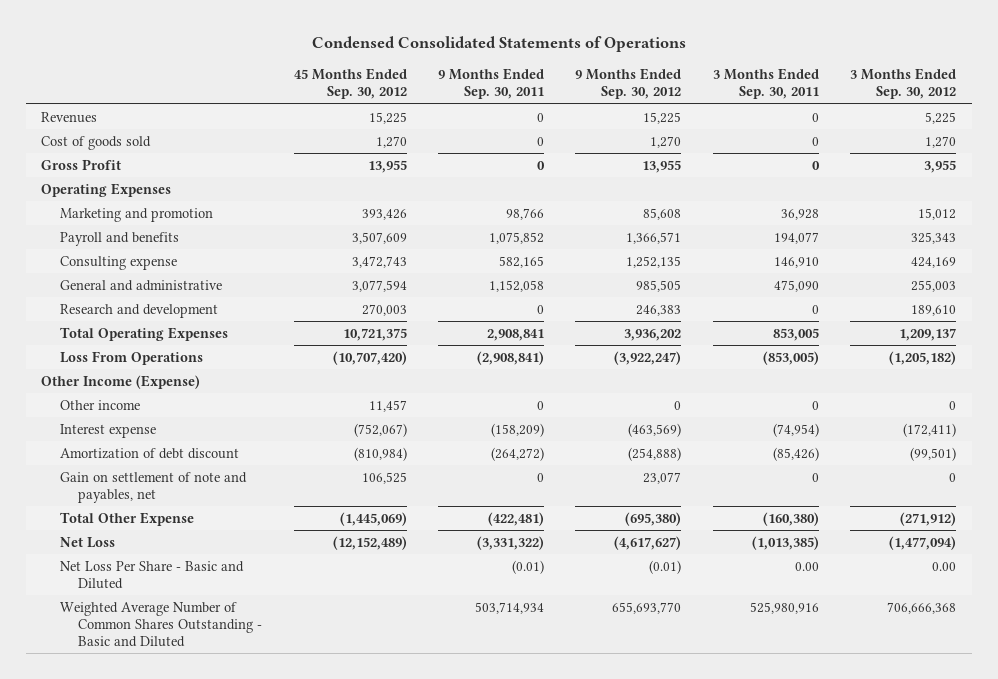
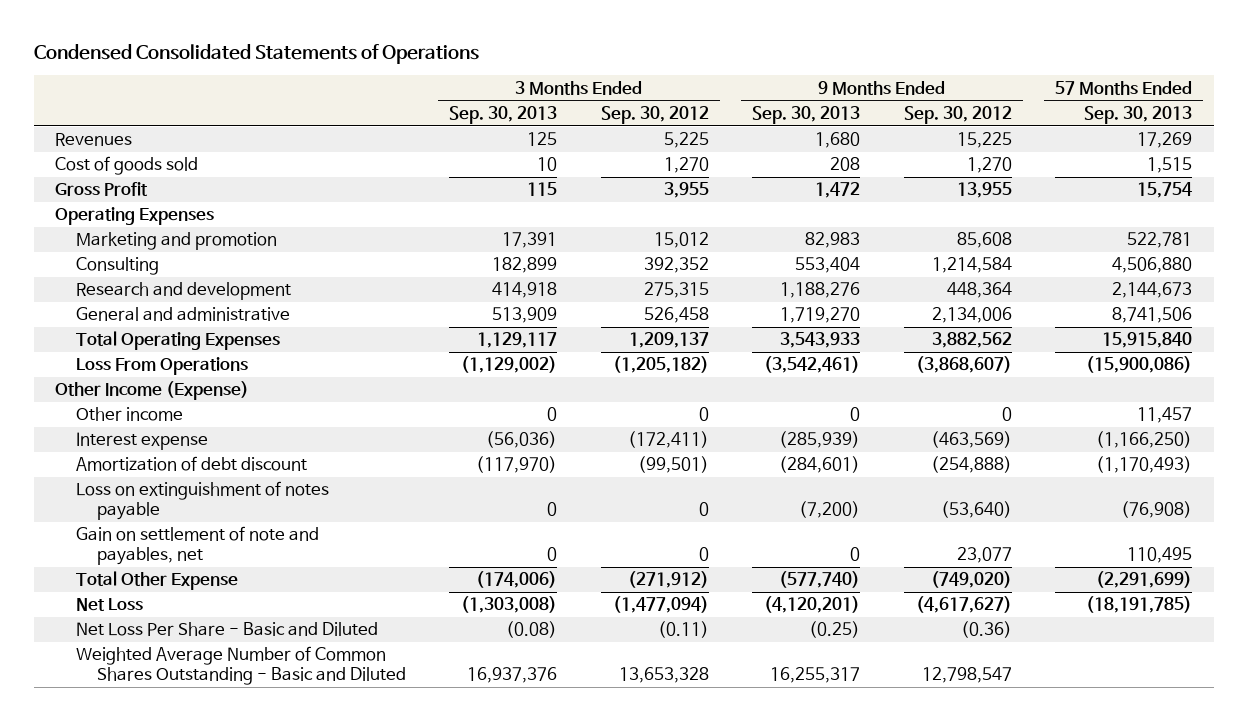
- | 45 Months Ended Sep. 30, 2012 | 9 Months Ended Sep. 30, 2011 | 9 Months Ended Sep. 30, 2012 | 3 Months Ended Sep. 30, 2011 | 3 Months Ended Sep. 30, 2012
+ | 3 Months Ended Sep. 30, 2013 | 3 Months Ended Sep. 30, 2012 | 9 Months Ended Sep. 30, 2013 | 9 Months Ended Sep. 30, 2012 | 57 Months Ended Sep. 30, 2013
- Payroll and benefits | 3,507,609 | 1,075,852 | 1,366,571 | 194,077 | 325,343
- Consulting expense | 3,472,743 | 582,165 | 1,252,135 | 146,910 | 424,169
- General and administrative | 3,077,594 | 1,152,058 | 985,505 | 475,090 | 255,003
- Research and development | 270,003 | 0 | 246,383 | 0 | 189,610
- Total Operating Expenses | 10,721,375 | 2,908,841 | 3,936,202 | 853,005 | 1,209,137
- Loss From Operations | (10,707,420) | (2,908,841) | (3,922,247) | (853,005) | (1,205,182)
+ Consulting | 182,899 | 392,352 | 553,404 | 1,214,584 | 4,506,880
+ Research and development | 414,918 | 275,315 | 1,188,276 | 448,364 | 2,144,673
+ General and administrative | 513,909 | 526,458 | 1,719,270 | 2,134,006 | 8,741,506
+ Total Operating Expenses | 1,129,117 | 1,209,137 | 3,543,933 | 3,882,562 | 15,915,840
+ Loss From Operations | (1,129,002) | (1,205,182) | (3,542,461) | (3,868,607) | (15,900,086)
+ Loss on extinguishment of notes payable | 0 | 0 | (7,200) | (53,640) | (76,908)
- Total Other Expense | (1,445,069) | (422,481) | (695,380) | (160,380) | (271,912)
+ Total Other Expense | (174,006) | (271,912) | (577,740) | (749,020) | (2,291,699)
- Net Loss Per Share - Basic and Diluted | | (0.01) | (0.01) | 0.00 | 0.00
- Weighted Average Number of Common Shares Outstanding - Basic and Diluted | | 503,714,934 | 655,693,770 | 525,980,916 | 706,666,368
+ Net Loss Per Share - Basic and Diluted | (0.08) | (0.11) | (0.25) | (0.36) |
+ Weighted Average Number of Common Shares Outstanding - Basic and Diluted | 16,937,376 | 13,653,328 | 16,255,317 | 12,798,547 |

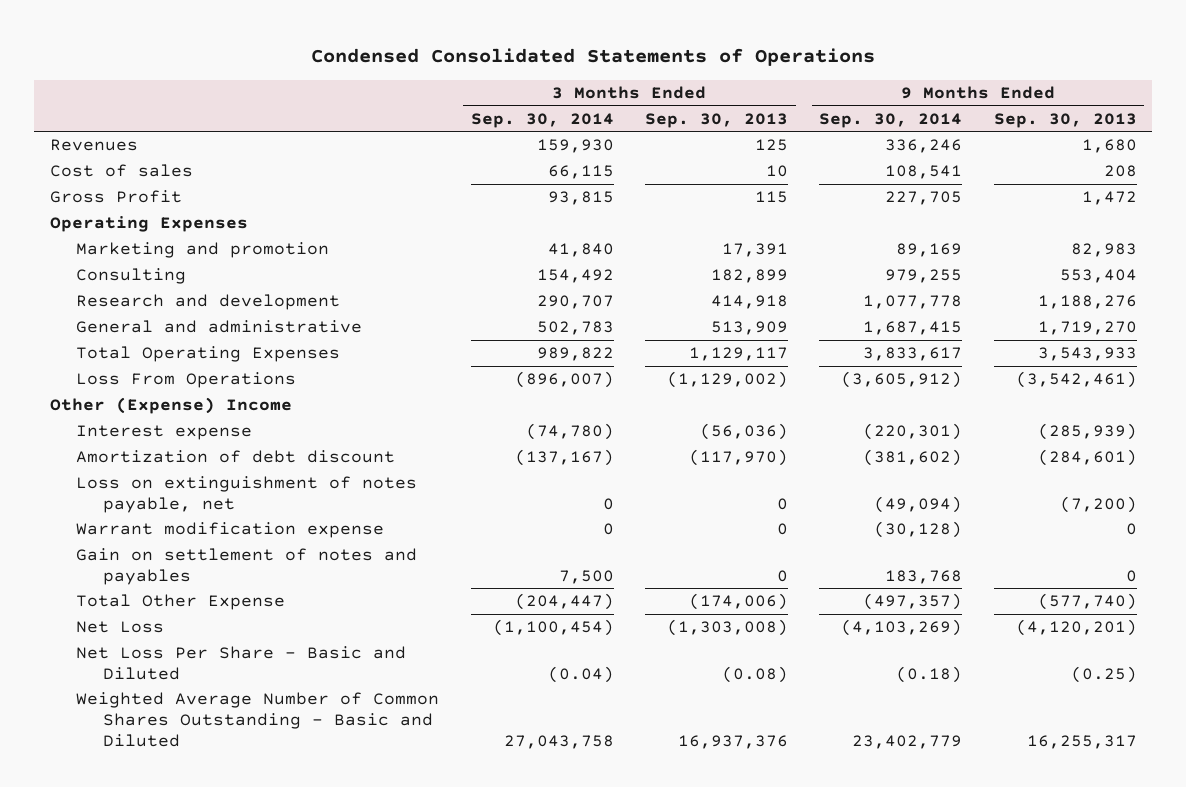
- | 3 Months Ended Sep. 30, 2013 | 3 Months Ended Sep. 30, 2012 | 9 Months Ended Sep. 30, 2013 | 9 Months Ended Sep. 30, 2012 | 57 Months Ended Sep. 30, 2013
+ | 3 Months Ended Sep. 30, 2014 | 3 Months Ended Sep. 30, 2013 | 9 Months Ended Sep. 30, 2014 | 9 Months Ended Sep. 30, 2013
- Cost of goods sold | 10 | 1,270 | 208 | 1,270 | 1,515
+ Cost of sales | 66,115 | 10 | 108,541 | 208
- Other Income (Expense)
- Other income | 0 | 0 | 0 | 0 | 11,457
+ Other (Expense) Income
- Loss on extinguishment of notes payable | 0 | 0 | (7,200) | (53,640) | (76,908)
- Gain on settlement of note and payables, net | 0 | 0 | 0 | 23,077 | 110,495
+ Loss on extinguishment of notes payable, net | 0 | 0 | (49,094) | (7,200)
+ Warrant modification expense | 0 | 0 | (30,128) | 0
+ Gain on settlement of notes and payables | 7,500 | 0 | 183,768 | 0

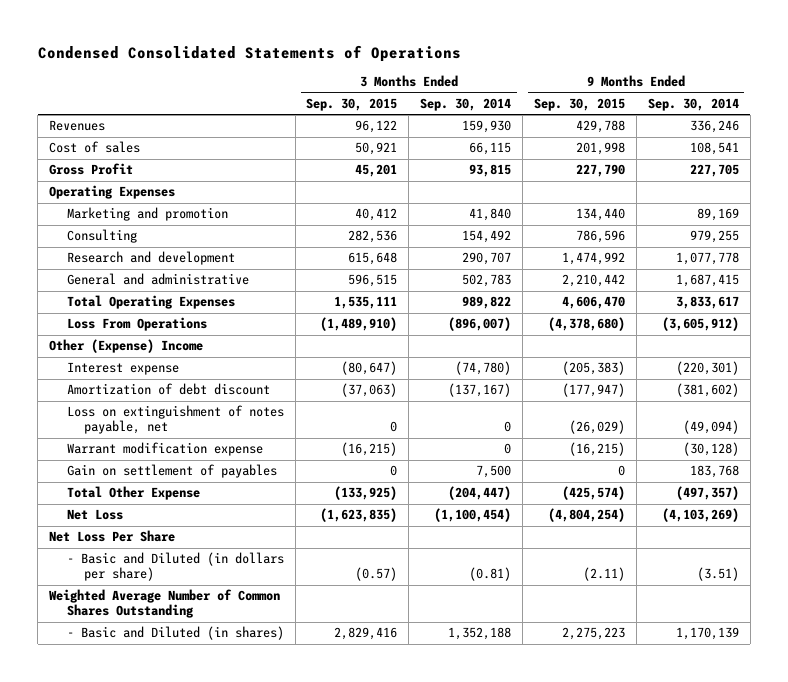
- | 3 Months Ended Sep. 30, 2014 | 3 Months Ended Sep. 30, 2013 | 9 Months Ended Sep. 30, 2014 | 9 Months Ended Sep. 30, 2013
+ | 3 Months Ended Sep. 30, 2015 | 3 Months Ended Sep. 30, 2014 | 9 Months Ended Sep. 30, 2015 | 9 Months Ended Sep. 30, 2014
- Gain on settlement of notes and payables | 7,500 | 0 | 183,768 | 0
+ Gain on settlement of payables | 0 | 7,500 | 0 | 183,768
- Net Loss Per Share - Basic and Diluted | (0.04) | (0.08) | (0.18) | (0.25)
- Weighted Average Number of Common Shares Outstanding - Basic and Diluted | 27,043,758 | 16,937,376 | 23,402,779 | 16,255,317
+ Net Loss Per Share
+ - Basic and Diluted (in dollars per share) | (0.57) | (0.81) | (2.11) | (3.51)
+ Weighted Average Number of Common Shares Outstanding
+ - Basic and Diluted (in shares) | 2,829,416 | 1,352,188 | 2,275,223 | 1,170,139

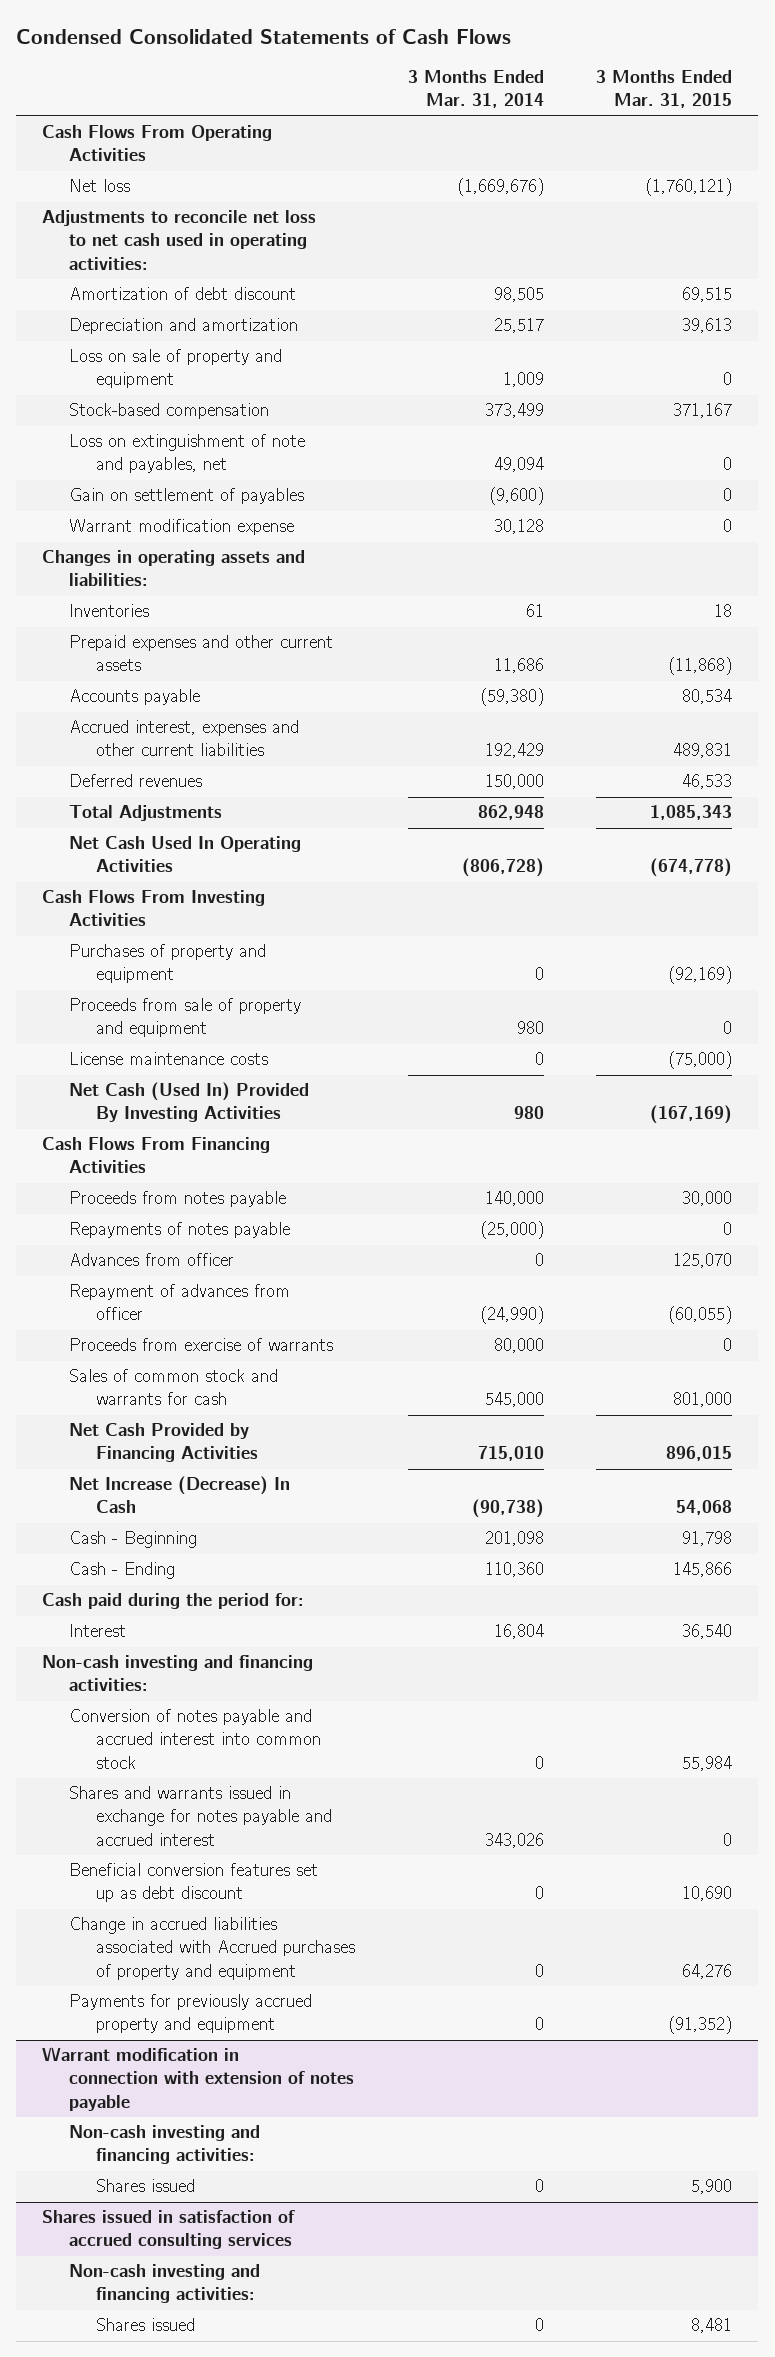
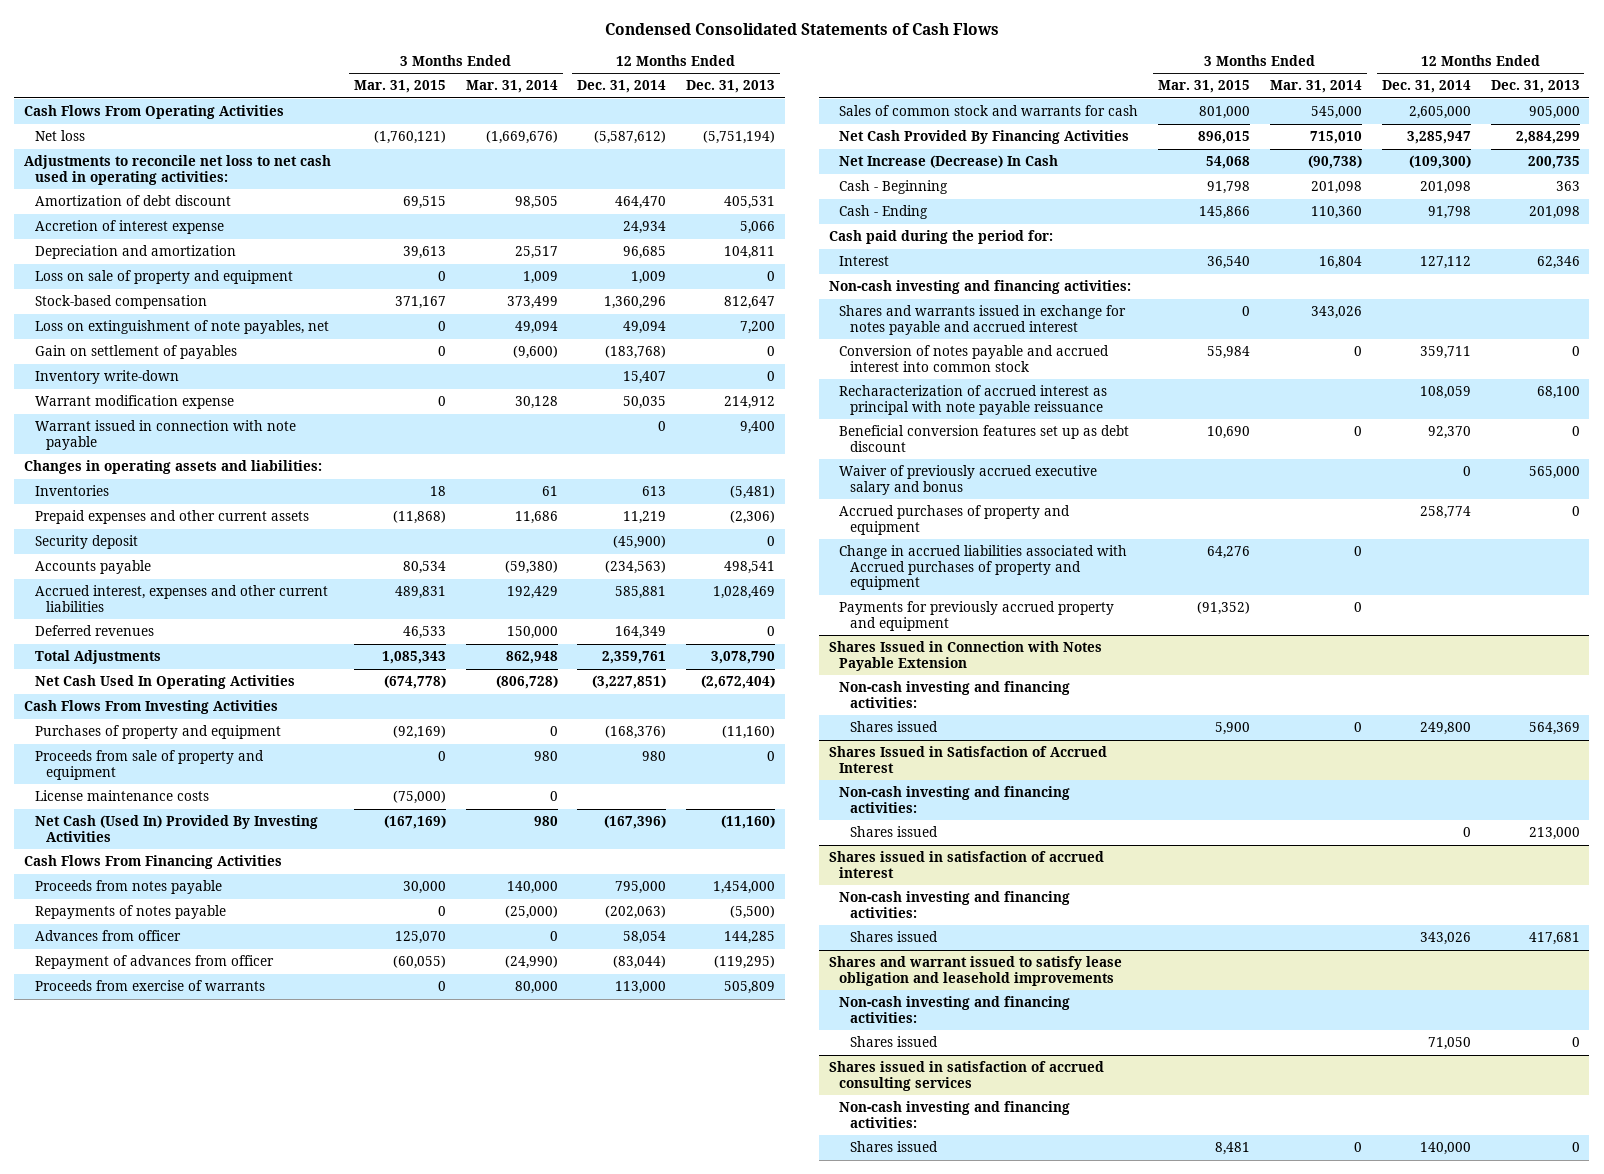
- | 3 Months Ended Mar. 31, 2014 | 3 Months Ended Mar. 31, 2015
+ | 3 Months Ended Mar. 31, 2015 | 3 Months Ended Mar. 31, 2014 | 12 Months Ended Dec. 31, 2014 | 12 Months Ended Dec. 31, 2013
+ Accretion of interest expense | | | 24,934 | 5,066
- Loss on extinguishment of note and payables, net | 49,094 | 0
+ Loss on extinguishment of note payables, net | 0 | 49,094 | 49,094 | 7,200
+ Inventory write-down | | | 15,407 | 0
+ Warrant issued in connection with note payable | | | 0 | 9,400
+ Security deposit | | | (45,900) | 0
- Net Cash Provided by Financing Activities | 715,010 | 896,015
+ Net Cash Provided By Financing Activities | 896,015 | 715,010 | 3,285,947 | 2,884,299
moved down: Conversion of notes payable and accrued interest into common stock | 55,984 | 0 | 359,711 | 0
+ Recharacterization of accrued interest as principal with note payable reissuance | | | 108,059 | 68,100
+ Waiver of previously accrued executive salary and bonus | | | 0 | 565,000
+ Accrued purchases of property and equipment | | | 258,774 | 0
- Warrant modification in connection with extension of notes payable
+ Shares Issued in Connection with Notes Payable Extension
+ Shares Issued in Satisfaction of Accrued Interest
+ Non-cash investing and financing activities:
+ Shares issued | | | 0 | 213,000
+ Shares issued in satisfaction of accrued interest
+ Non-cash investing and financing activities:
+ Shares issued | | | 343,026 | 417,681
+ Shares and warrant issued to satisfy lease obligation and leasehold improvements
+ Non-cash investing and financing activities:
+ Shares issued | | | 71,050 | 0

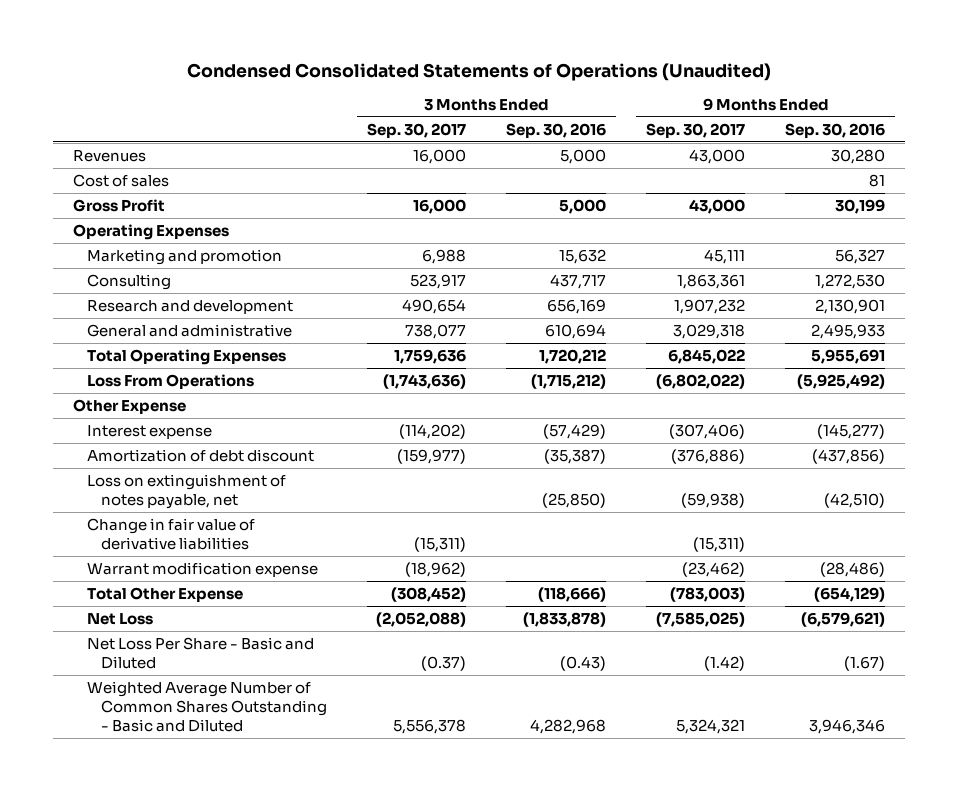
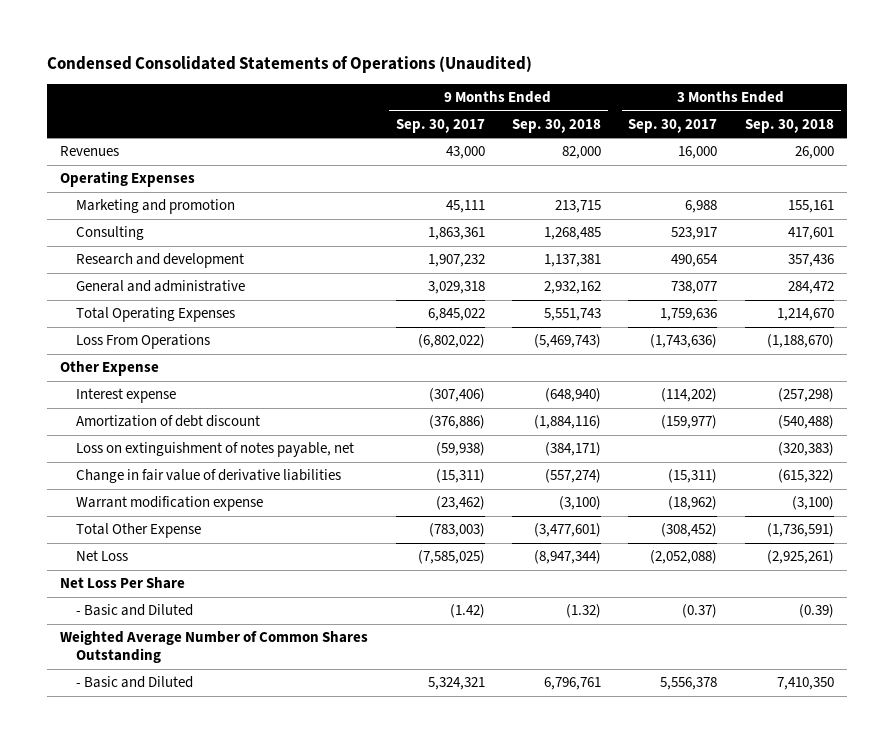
- | 3 Months Ended Sep. 30, 2017 | 3 Months Ended Sep. 30, 2016 | 9 Months Ended Sep. 30, 2017 | 9 Months Ended Sep. 30, 2016
+ | 9 Months Ended Sep. 30, 2017 | 9 Months Ended Sep. 30, 2018 | 3 Months Ended Sep. 30, 2017 | 3 Months Ended Sep. 30, 2018
- Cost of sales | | | | 81
- Gross Profit | 16,000 | 5,000 | 43,000 | 30,199
- Net Loss Per Share - Basic and Diluted | (0.37) | (0.43) | (1.42) | (1.67)
- Weighted Average Number of Common Shares Outstanding - Basic and Diluted | 5,556,378 | 4,282,968 | 5,324,321 | 3,946,346
+ Net Loss Per Share
+ - Basic and Diluted | (1.42) | (1.32) | (0.37) | (0.39)
+ Weighted Average Number of Common Shares Outstanding
+ - Basic and Diluted | 5,324,321 | 6,796,761 | 5,556,378 | 7,410,350

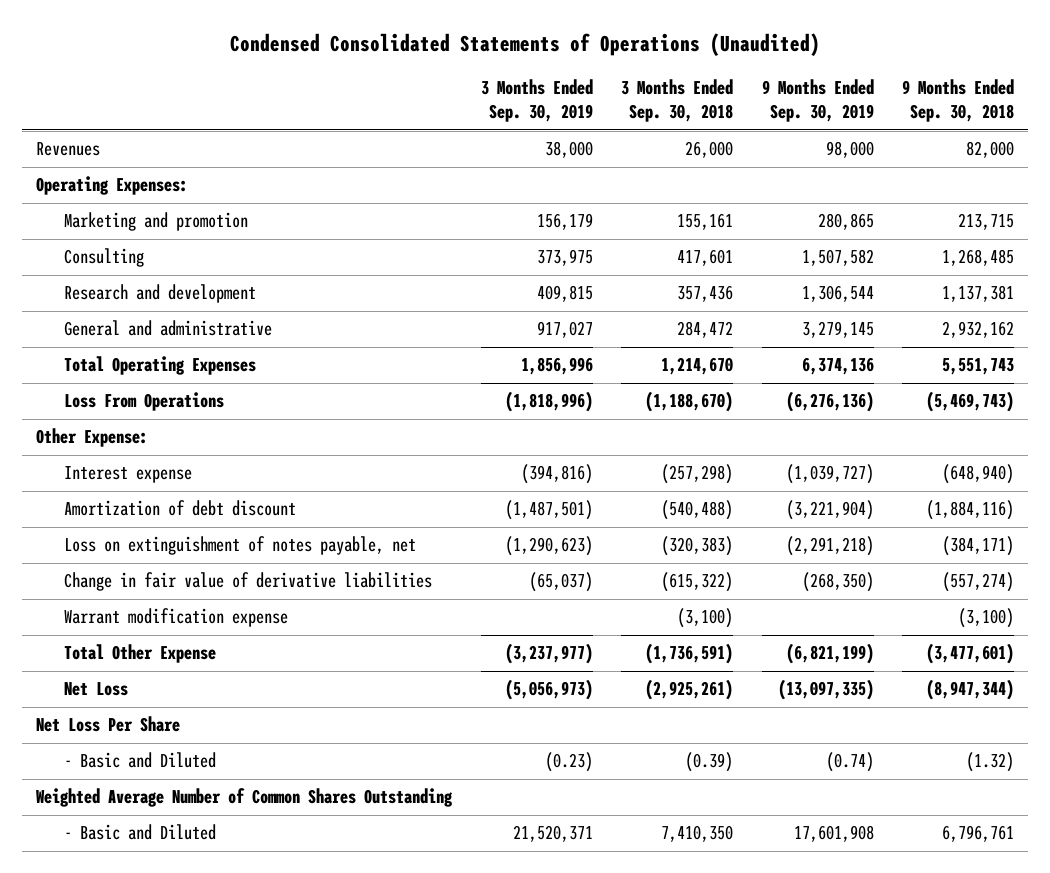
- | 9 Months Ended Sep. 30, 2017 | 9 Months Ended Sep. 30, 2018 | 3 Months Ended Sep. 30, 2017 | 3 Months Ended Sep. 30, 2018
+ | 3 Months Ended Sep. 30, 2019 | 3 Months Ended Sep. 30, 2018 | 9 Months Ended Sep. 30, 2019 | 9 Months Ended Sep. 30, 2018
- Operating Expenses
+ Operating Expenses:
- Other Expense
+ Other Expense:

